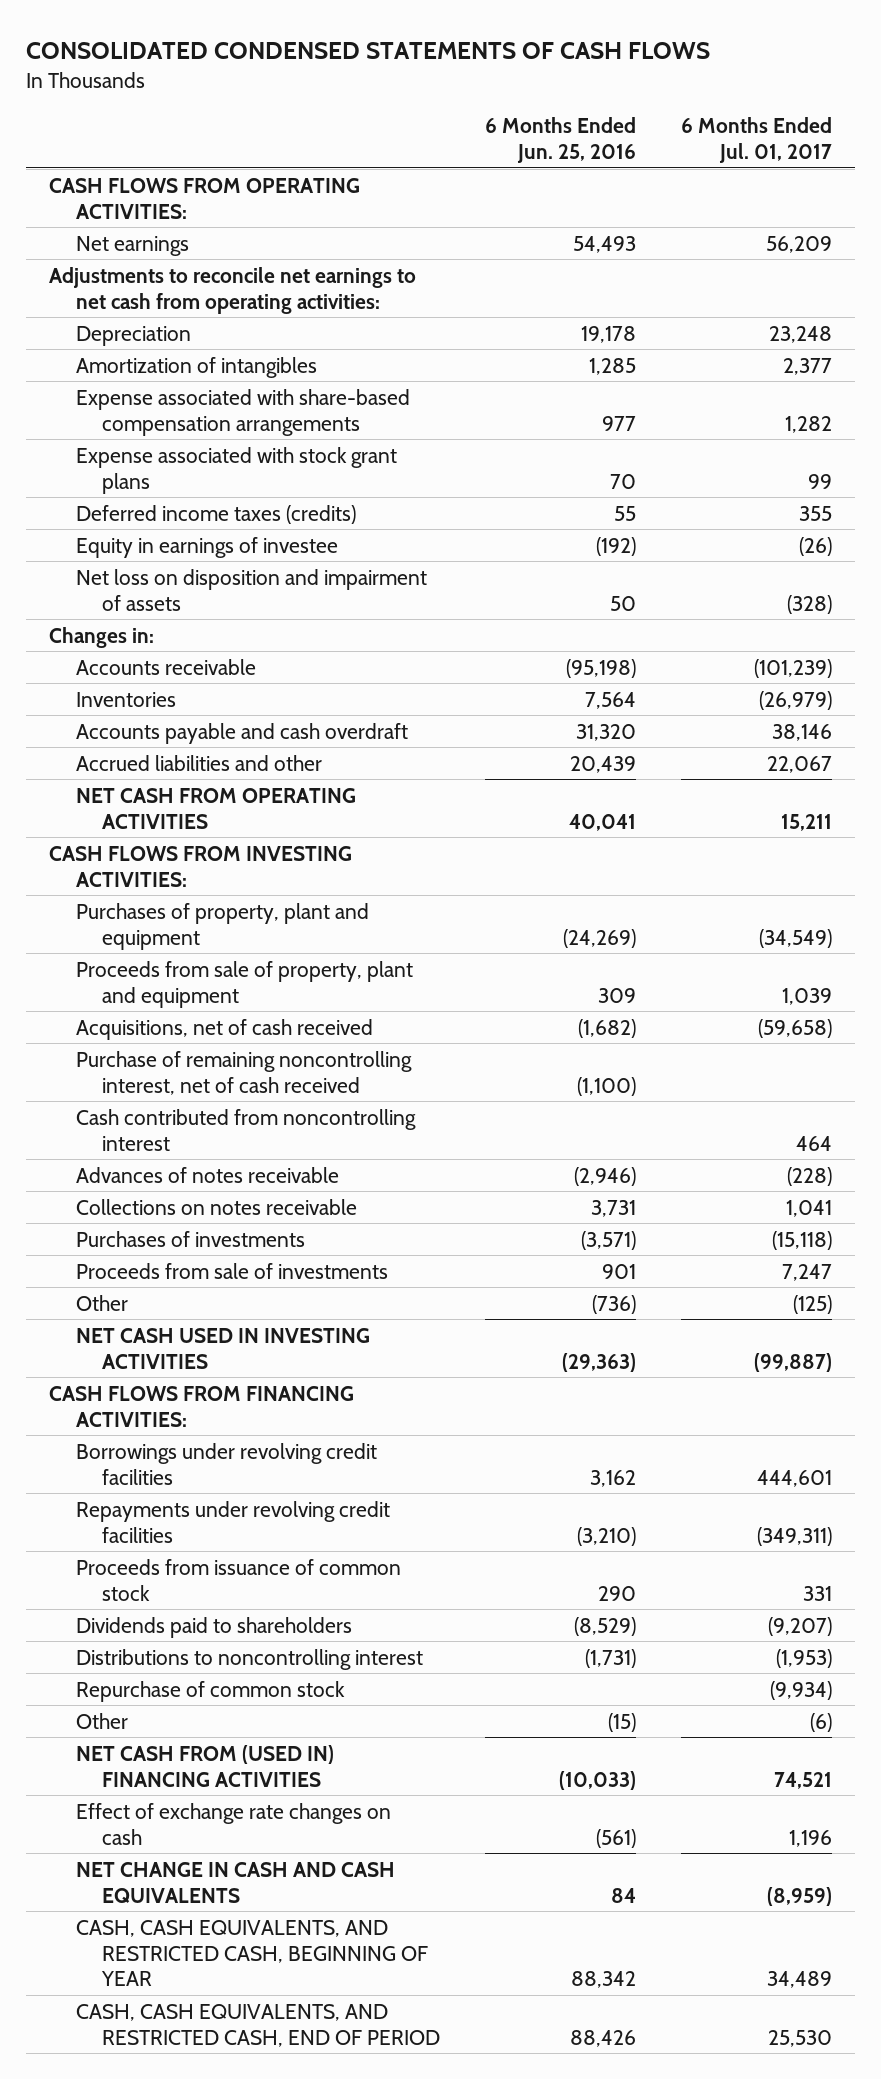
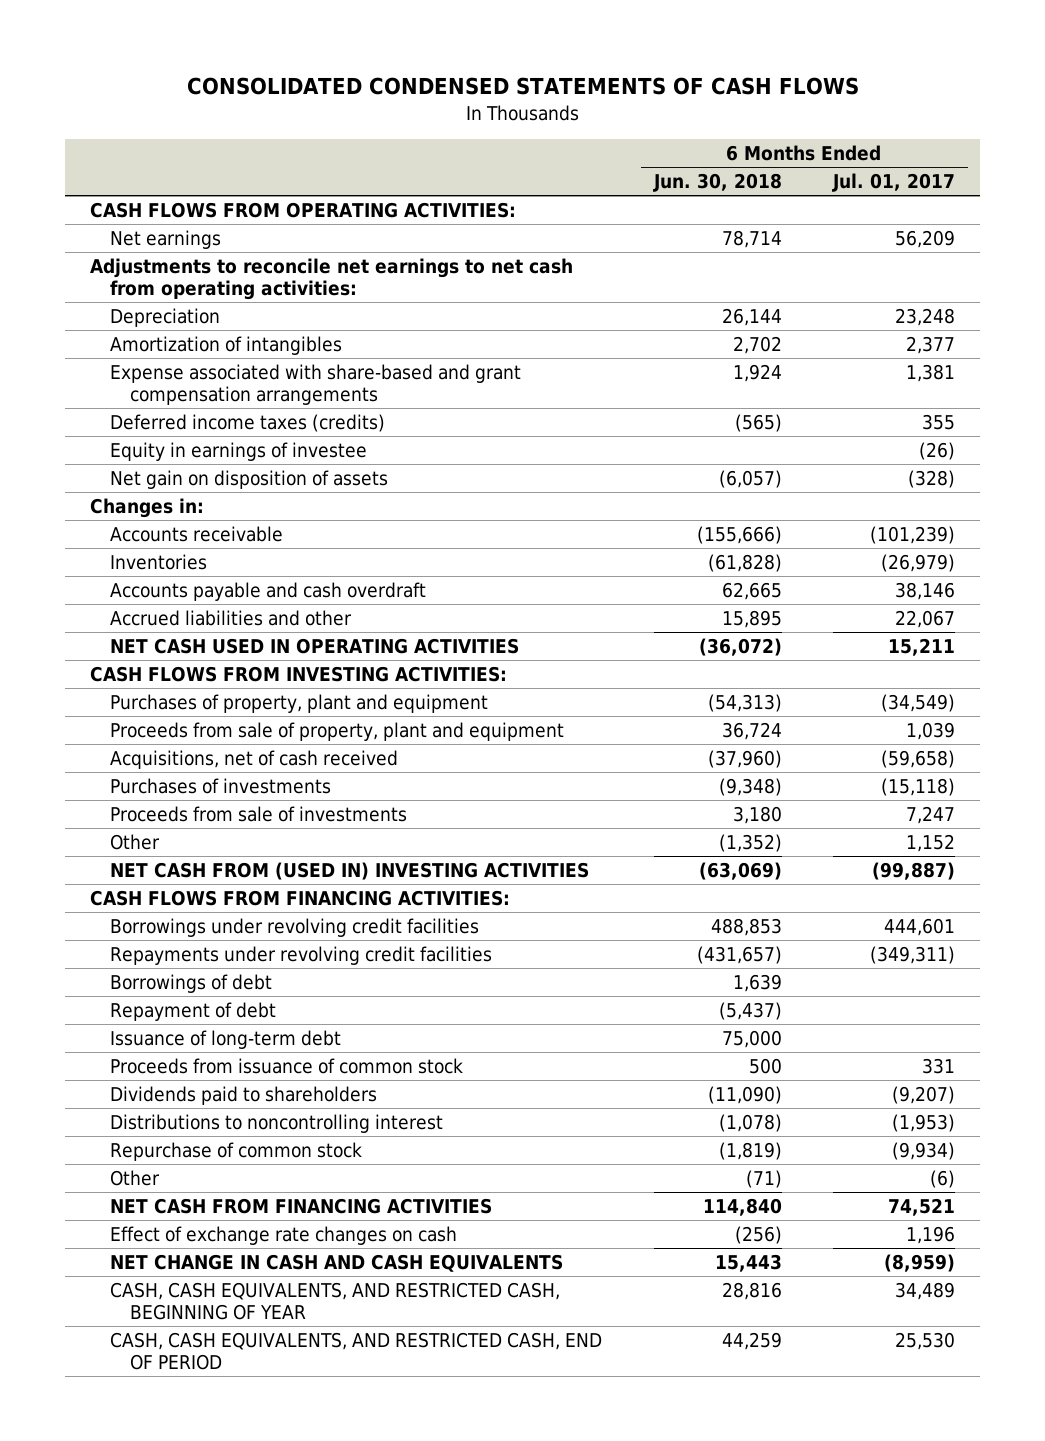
- | 6 Months Ended Jun. 25, 2016 | 6 Months Ended Jul. 01, 2017
+ | 6 Months Ended Jun. 30, 2018 | 6 Months Ended Jul. 01, 2017
- Expense associated with share-based compensation arrangements | 977 | 1,282
- Expense associated with stock grant plans | 70 | 99
+ Expense associated with share-based and grant compensation arrangements | 1,924 | 1,381
- Net loss on disposition and impairment of assets | 50 | (328)
+ Net gain on disposition of assets | (6,057) | (328)
- NET CASH FROM OPERATING ACTIVITIES | 40,041 | 15,211
+ NET CASH USED IN OPERATING ACTIVITIES | (36,072) | 15,211
- Purchase of remaining noncontrolling interest, net of cash received | (1,100) |
- Cash contributed from noncontrolling interest | | 464
- Advances of notes receivable | (2,946) | (228)
- Collections on notes receivable | 3,731 | 1,041
- Other | (736) | (125)
- NET CASH USED IN INVESTING ACTIVITIES | (29,363) | (99,887)
+ Other | (1,352) | 1,152
+ NET CASH FROM (USED IN) INVESTING ACTIVITIES | (63,069) | (99,887)
+ Borrowings of debt | 1,639 |
+ Repayment of debt | (5,437) |
+ Issuance of long-term debt | 75,000 |
- NET CASH FROM (USED IN) FINANCING ACTIVITIES | (10,033) | 74,521
+ NET CASH FROM FINANCING ACTIVITIES | 114,840 | 74,521

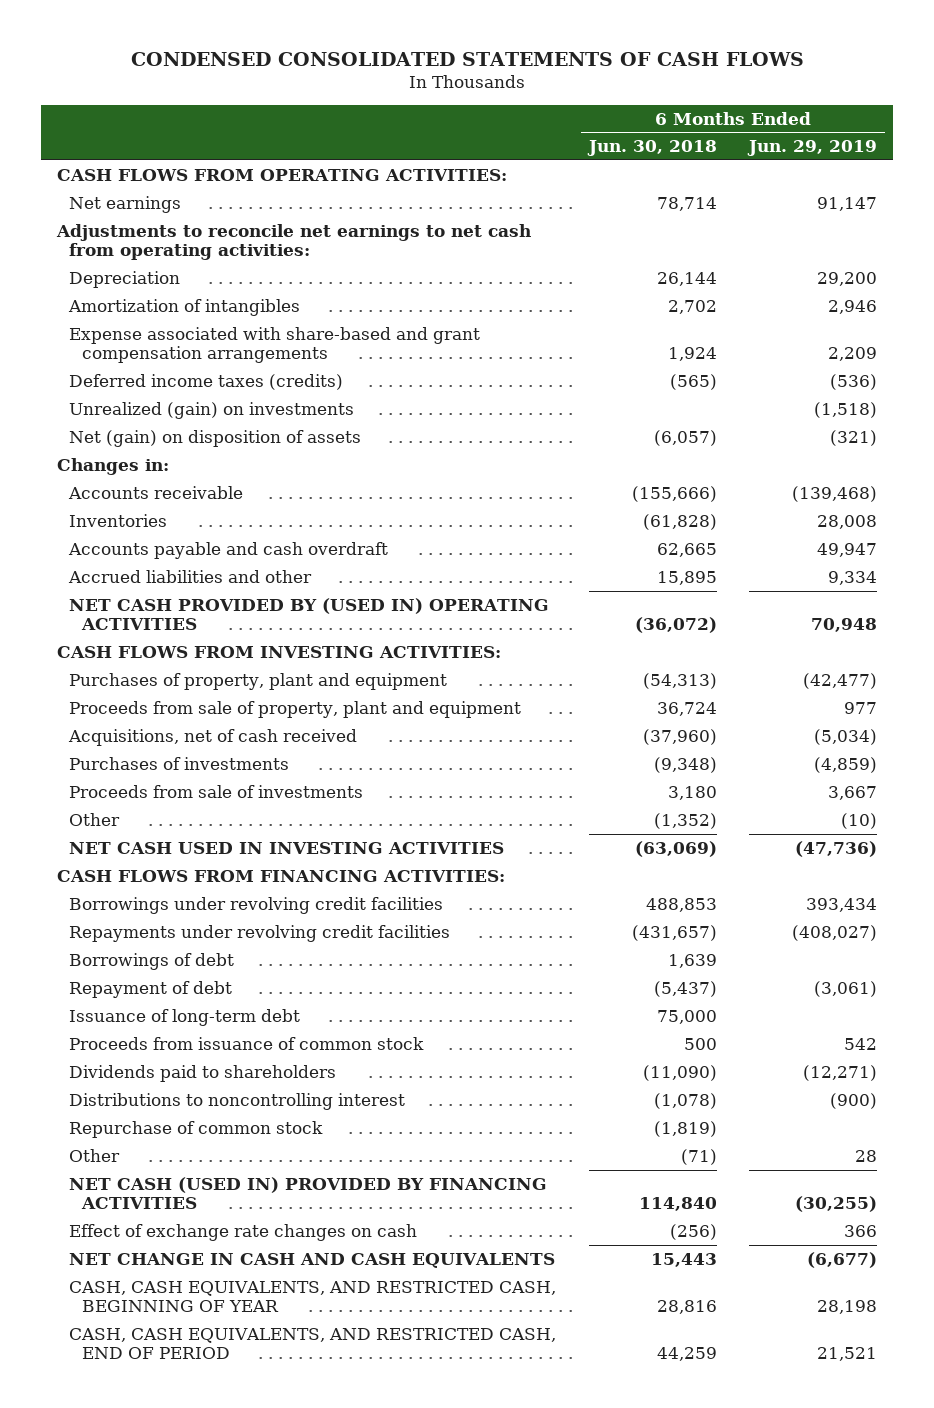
- CONSOLIDATED CONDENSED STATEMENTS OF CASH FLOWS
+ CONDENSED CONSOLIDATED STATEMENTS OF CASH FLOWS
- | 6 Months Ended Jun. 30, 2018 | 6 Months Ended Jul. 01, 2017
+ | 6 Months Ended Jun. 30, 2018 | 6 Months Ended Jun. 29, 2019
- Equity in earnings of investee | | (26)
- Net gain on disposition of assets | (6,057) | (328)
+ Unrealized (gain) on investments | | (1,518)
+ Net (gain) on disposition of assets | (6,057) | (321)
- NET CASH USED IN OPERATING ACTIVITIES | (36,072) | 15,211
+ NET CASH PROVIDED BY (USED IN) OPERATING ACTIVITIES | (36,072) | 70,948
- NET CASH FROM (USED IN) INVESTING ACTIVITIES | (63,069) | (99,887)
+ NET CASH USED IN INVESTING ACTIVITIES | (63,069) | (47,736)
- NET CASH FROM FINANCING ACTIVITIES | 114,840 | 74,521
+ NET CASH (USED IN) PROVIDED BY FINANCING ACTIVITIES | 114,840 | (30,255)

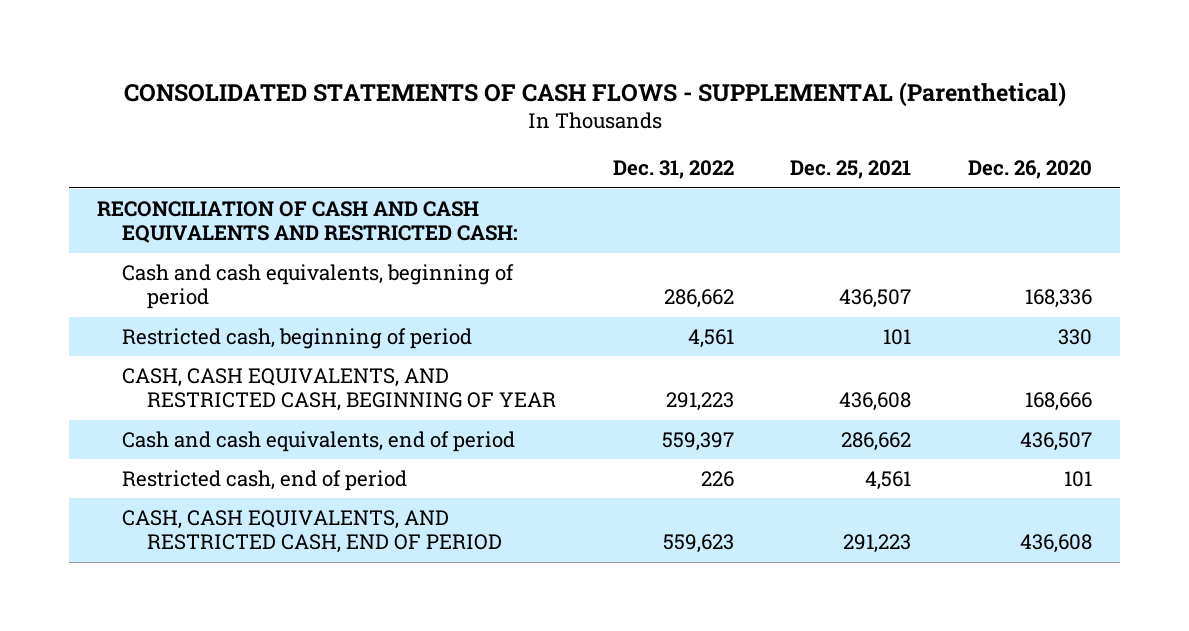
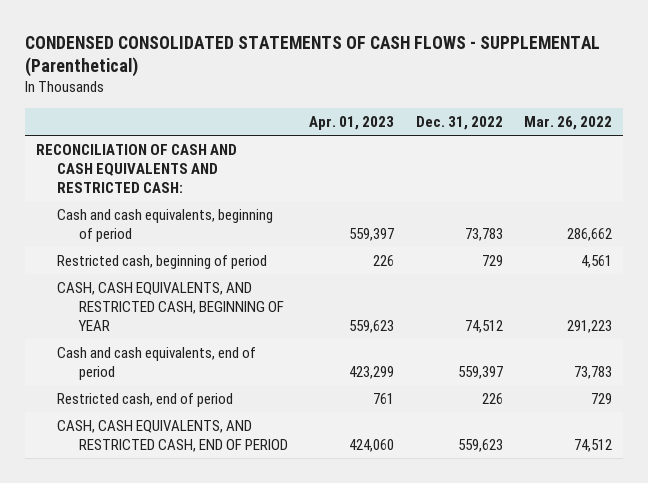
- CONSOLIDATED STATEMENTS OF CASH FLOWS - SUPPLEMENTAL (Parenthetical)
+ CONDENSED CONSOLIDATED STATEMENTS OF CASH FLOWS - SUPPLEMENTAL (Parenthetical)
- | Dec. 31, 2022 | Dec. 25, 2021 | Dec. 26, 2020
+ | Apr. 01, 2023 | Dec. 31, 2022 | Mar. 26, 2022
- Cash and cash equivalents, beginning of period | 286,662 | 436,507 | 168,336
- Restricted cash, beginning of period | 4,561 | 101 | 330
- CASH, CASH EQUIVALENTS, AND RESTRICTED CASH, BEGINNING OF YEAR | 291,223 | 436,608 | 168,666
+ Cash and cash equivalents, beginning of period | 559,397 | 73,783 | 286,662
+ Restricted cash, beginning of period | 226 | 729 | 4,561
+ CASH, CASH EQUIVALENTS, AND RESTRICTED CASH, BEGINNING OF YEAR | 559,623 | 74,512 | 291,223

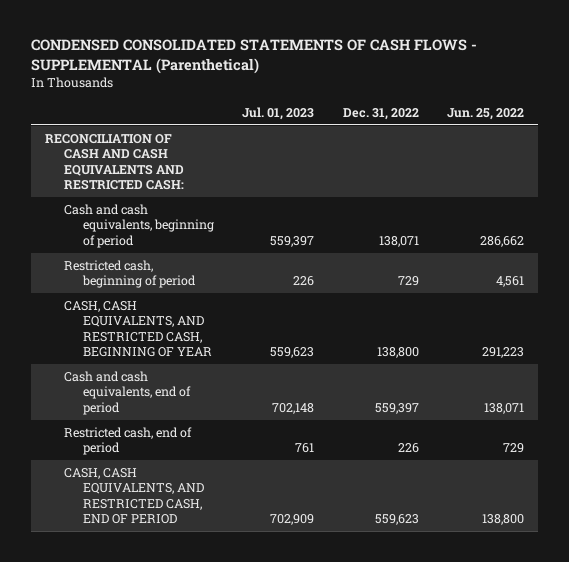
- | Apr. 01, 2023 | Dec. 31, 2022 | Mar. 26, 2022
+ | Jul. 01, 2023 | Dec. 31, 2022 | Jun. 25, 2022
- Cash and cash equivalents, beginning of period | 559,397 | 73,783 | 286,662
+ Cash and cash equivalents, beginning of period | 559,397 | 138,071 | 286,662
- CASH, CASH EQUIVALENTS, AND RESTRICTED CASH, BEGINNING OF YEAR | 559,623 | 74,512 | 291,223
+ CASH, CASH EQUIVALENTS, AND RESTRICTED CASH, BEGINNING OF YEAR | 559,623 | 138,800 | 291,223

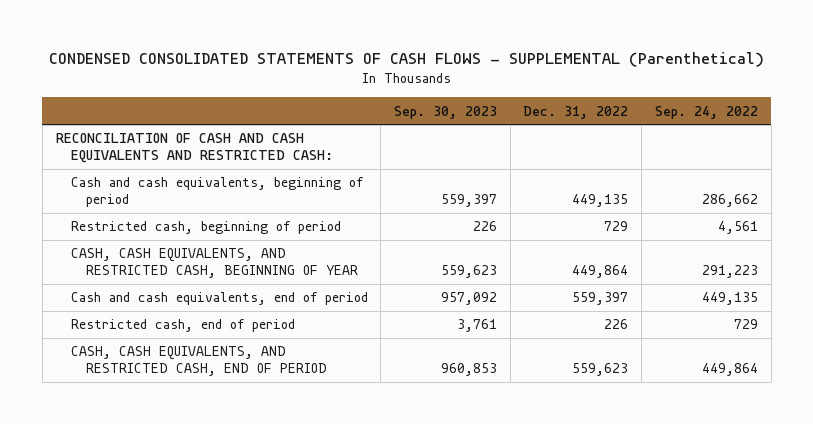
- | Jul. 01, 2023 | Dec. 31, 2022 | Jun. 25, 2022
+ | Sep. 30, 2023 | Dec. 31, 2022 | Sep. 24, 2022
- Cash and cash equivalents, beginning of period | 559,397 | 138,071 | 286,662
+ Cash and cash equivalents, beginning of period | 559,397 | 449,135 | 286,662
- CASH, CASH EQUIVALENTS, AND RESTRICTED CASH, BEGINNING OF YEAR | 559,623 | 138,800 | 291,223
+ CASH, CASH EQUIVALENTS, AND RESTRICTED CASH, BEGINNING OF YEAR | 559,623 | 449,864 | 291,223

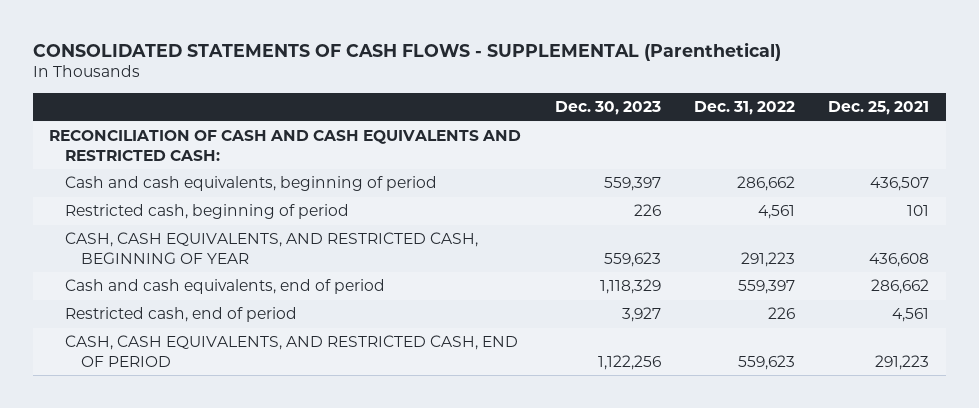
- CONDENSED CONSOLIDATED STATEMENTS OF CASH FLOWS - SUPPLEMENTAL (Parenthetical)
+ CONSOLIDATED STATEMENTS OF CASH FLOWS - SUPPLEMENTAL (Parenthetical)
- | Sep. 30, 2023 | Dec. 31, 2022 | Sep. 24, 2022
+ | Dec. 30, 2023 | Dec. 31, 2022 | Dec. 25, 2021
- Cash and cash equivalents, beginning of period | 559,397 | 449,135 | 286,662
- Restricted cash, beginning of period | 226 | 729 | 4,561
- CASH, CASH EQUIVALENTS, AND RESTRICTED CASH, BEGINNING OF YEAR | 559,623 | 449,864 | 291,223
+ Cash and cash equivalents, beginning of period | 559,397 | 286,662 | 436,507
+ Restricted cash, beginning of period | 226 | 4,561 | 101
+ CASH, CASH EQUIVALENTS, AND RESTRICTED CASH, BEGINNING OF YEAR | 559,623 | 291,223 | 436,608

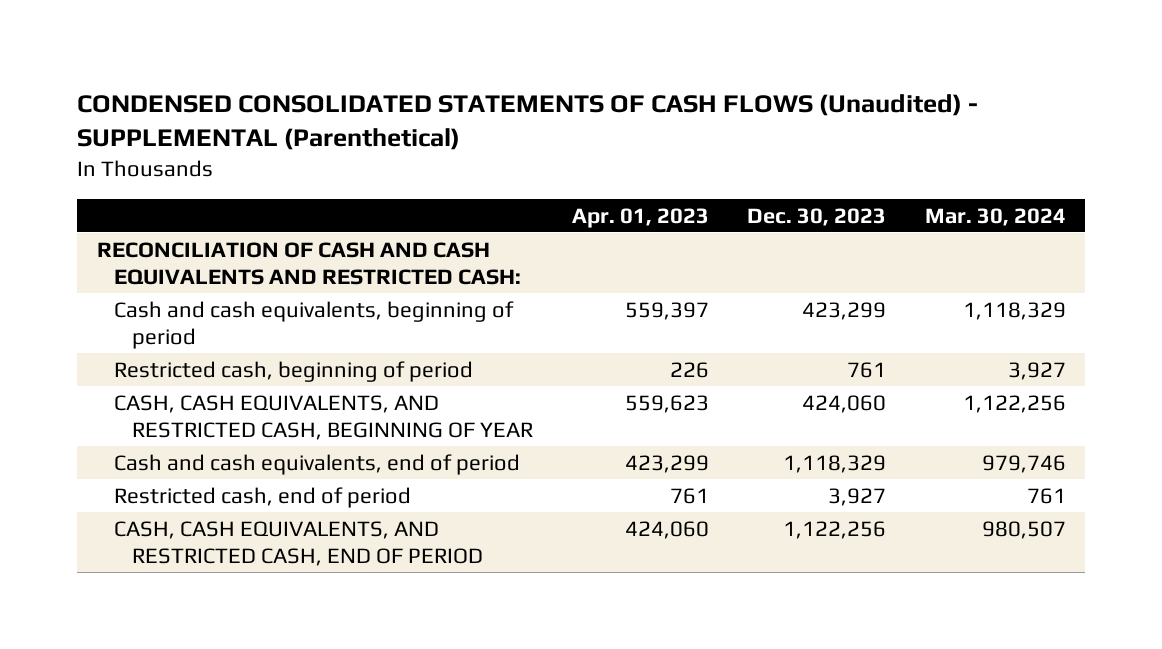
- CONSOLIDATED STATEMENTS OF CASH FLOWS - SUPPLEMENTAL (Parenthetical)
+ CONDENSED CONSOLIDATED STATEMENTS OF CASH FLOWS (Unaudited) - SUPPLEMENTAL (Parenthetical)
- | Dec. 30, 2023 | Dec. 31, 2022 | Dec. 25, 2021
+ | Apr. 01, 2023 | Dec. 30, 2023 | Mar. 30, 2024
- Cash and cash equivalents, beginning of period | 559,397 | 286,662 | 436,507
- Restricted cash, beginning of period | 226 | 4,561 | 101
- CASH, CASH EQUIVALENTS, AND RESTRICTED CASH, BEGINNING OF YEAR | 559,623 | 291,223 | 436,608
+ Cash and cash equivalents, beginning of period | 559,397 | 423,299 | 1,118,329
+ Restricted cash, beginning of period | 226 | 761 | 3,927
+ CASH, CASH EQUIVALENTS, AND RESTRICTED CASH, BEGINNING OF YEAR | 559,623 | 424,060 | 1,122,256

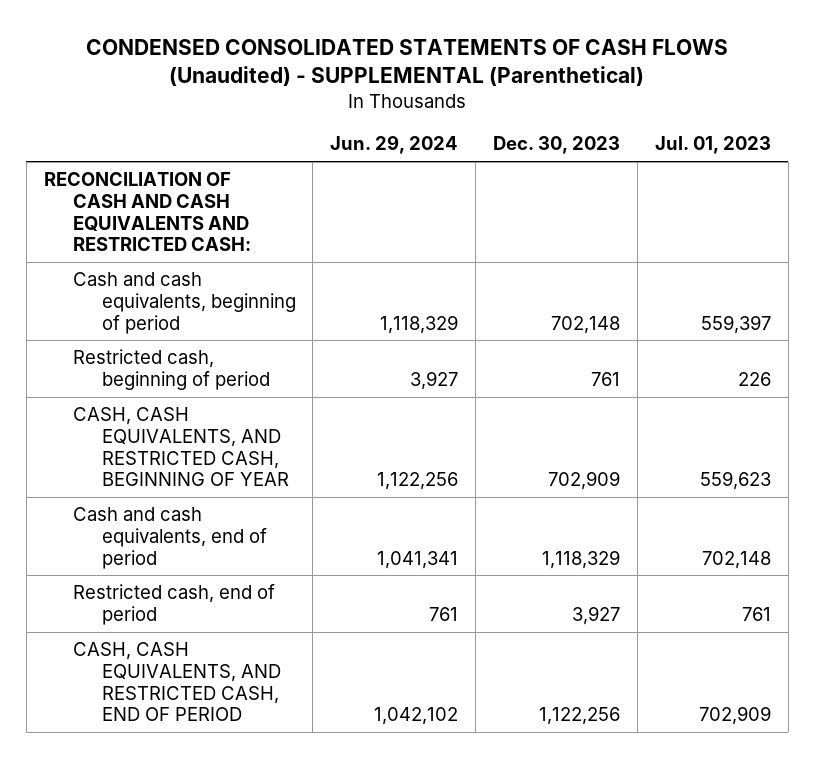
- | Apr. 01, 2023 | Dec. 30, 2023 | Mar. 30, 2024
+ | Jun. 29, 2024 | Dec. 30, 2023 | Jul. 01, 2023
- Cash and cash equivalents, beginning of period | 559,397 | 423,299 | 1,118,329
+ Cash and cash equivalents, beginning of period | 1,118,329 | 702,148 | 559,397
- CASH, CASH EQUIVALENTS, AND RESTRICTED CASH, BEGINNING OF YEAR | 559,623 | 424,060 | 1,122,256
+ CASH, CASH EQUIVALENTS, AND RESTRICTED CASH, BEGINNING OF YEAR | 1,122,256 | 702,909 | 559,623

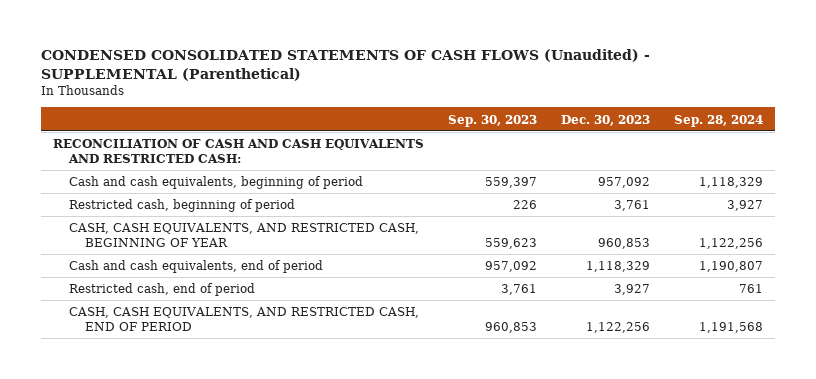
- | Jun. 29, 2024 | Dec. 30, 2023 | Jul. 01, 2023
+ | Sep. 30, 2023 | Dec. 30, 2023 | Sep. 28, 2024
- Cash and cash equivalents, beginning of period | 1,118,329 | 702,148 | 559,397
- Restricted cash, beginning of period | 3,927 | 761 | 226
- CASH, CASH EQUIVALENTS, AND RESTRICTED CASH, BEGINNING OF YEAR | 1,122,256 | 702,909 | 559,623
+ Cash and cash equivalents, beginning of period | 559,397 | 957,092 | 1,118,329
+ Restricted cash, beginning of period | 226 | 3,761 | 3,927
+ CASH, CASH EQUIVALENTS, AND RESTRICTED CASH, BEGINNING OF YEAR | 559,623 | 960,853 | 1,122,256

